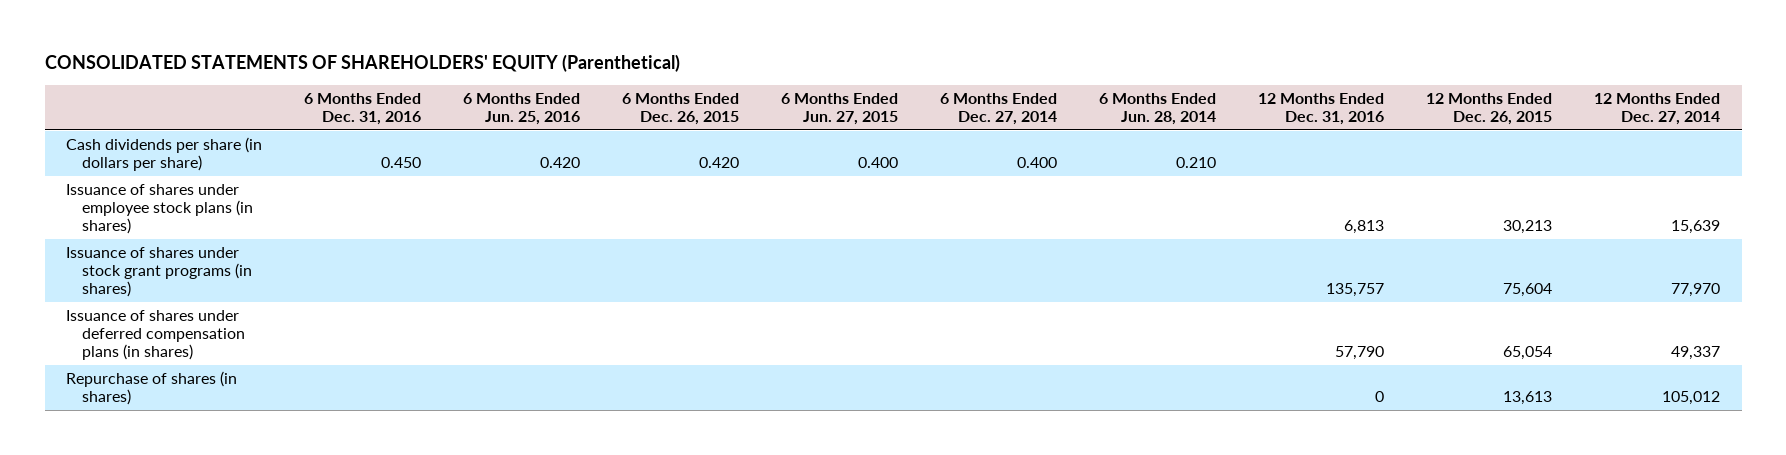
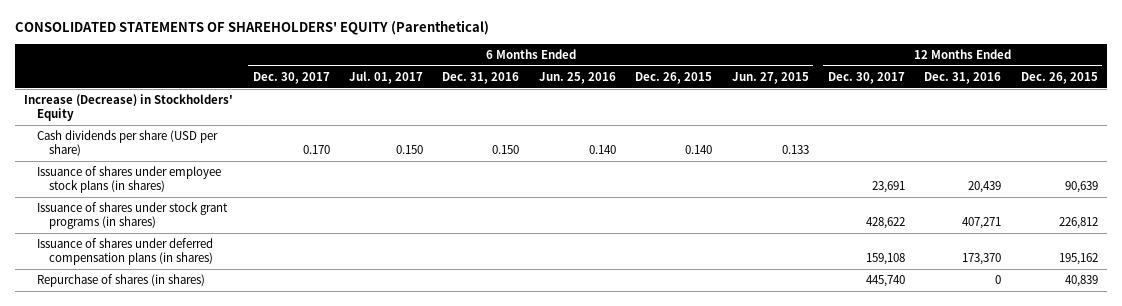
- | 6 Months Ended Dec. 31, 2016 | 6 Months Ended Jun. 25, 2016 | 6 Months Ended Dec. 26, 2015 | 6 Months Ended Jun. 27, 2015 | 6 Months Ended Dec. 27, 2014 | 6 Months Ended Jun. 28, 2014 | 12 Months Ended Dec. 31, 2016 | 12 Months Ended Dec. 26, 2015 | 12 Months Ended Dec. 27, 2014
+ | 6 Months Ended Dec. 30, 2017 | 6 Months Ended Jul. 01, 2017 | 6 Months Ended Dec. 31, 2016 | 6 Months Ended Jun. 25, 2016 | 6 Months Ended Dec. 26, 2015 | 6 Months Ended Jun. 27, 2015 | 12 Months Ended Dec. 30, 2017 | 12 Months Ended Dec. 31, 2016 | 12 Months Ended Dec. 26, 2015
- Cash dividends per share (in dollars per share) | 0.450 | 0.420 | 0.420 | 0.400 | 0.400 | 0.210 | | |
- Issuance of shares under employee stock plans (in shares) | | | | | | | 6,813 | 30,213 | 15,639
- Issuance of shares under stock grant programs (in shares) | | | | | | | 135,757 | 75,604 | 77,970
- Issuance of shares under deferred compensation plans (in shares) | | | | | | | 57,790 | 65,054 | 49,337
- Repurchase of shares (in shares) | | | | | | | 0 | 13,613 | 105,012
+ Increase (Decrease) in Stockholders' Equity
+ Cash dividends per share (USD per share) | 0.170 | 0.150 | 0.150 | 0.140 | 0.140 | 0.133 | | |
+ Issuance of shares under employee stock plans (in shares) | | | | | | | 23,691 | 20,439 | 90,639
+ Issuance of shares under stock grant programs (in shares) | | | | | | | 428,622 | 407,271 | 226,812
+ Issuance of shares under deferred compensation plans (in shares) | | | | | | | 159,108 | 173,370 | 195,162
+ Repurchase of shares (in shares) | | | | | | | 445,740 | 0 | 40,839

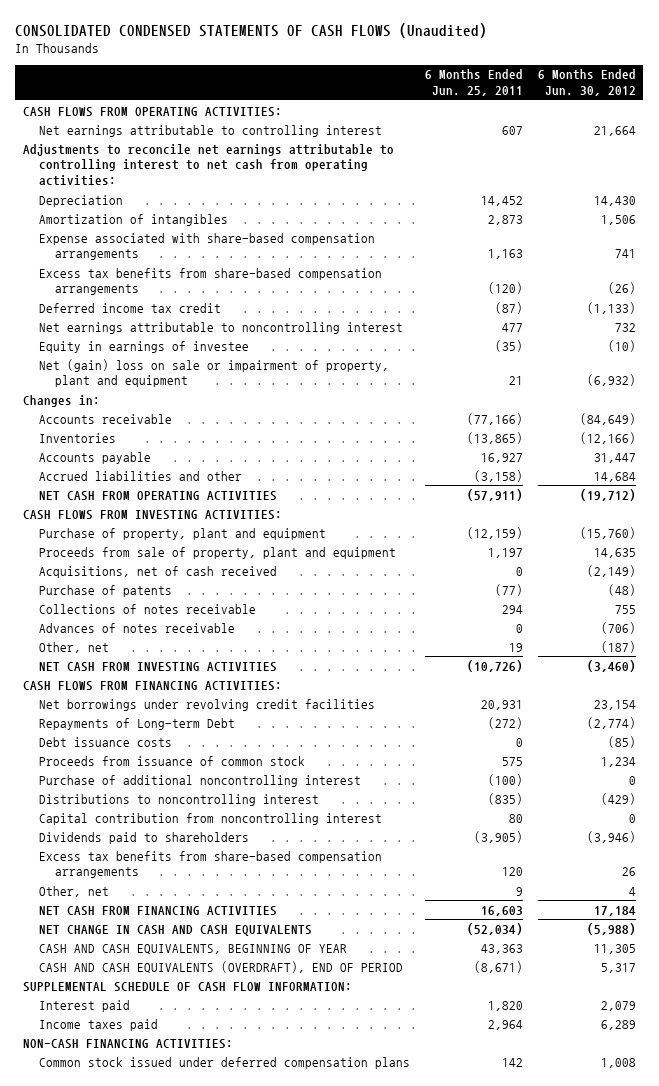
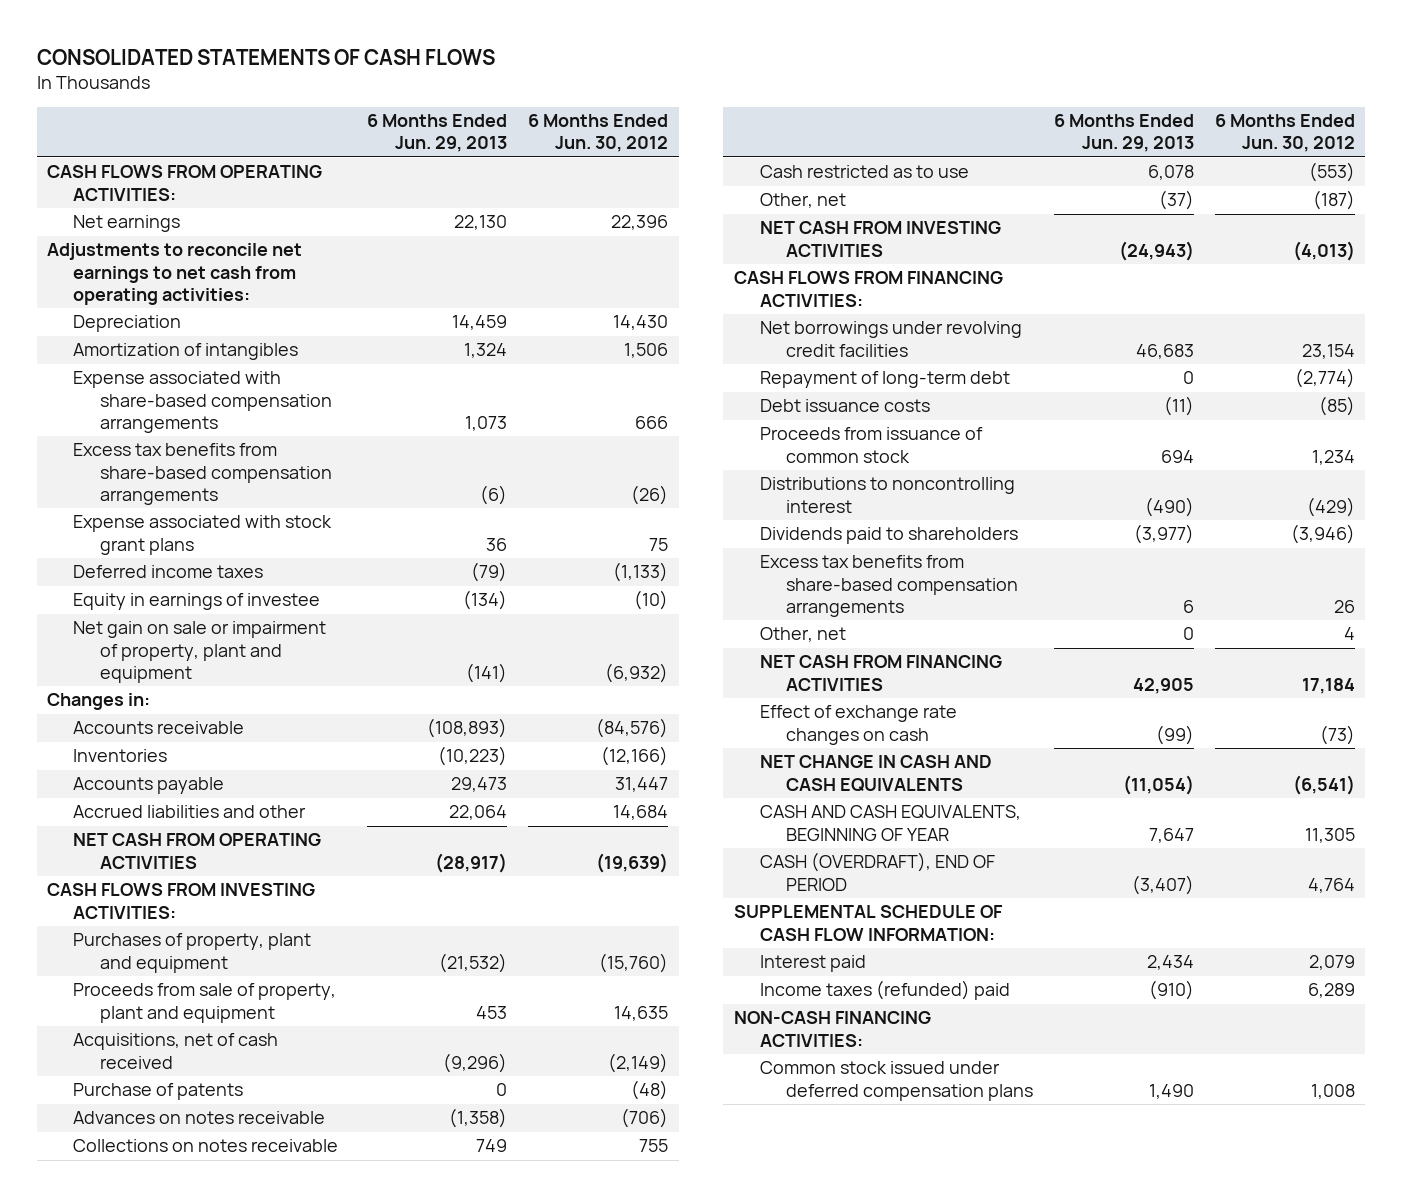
- CONSOLIDATED CONDENSED STATEMENTS OF CASH FLOWS (Unaudited)
+ CONSOLIDATED STATEMENTS OF CASH FLOWS
- | 6 Months Ended Jun. 25, 2011 | 6 Months Ended Jun. 30, 2012
+ | 6 Months Ended Jun. 29, 2013 | 6 Months Ended Jun. 30, 2012
- Net earnings attributable to controlling interest | 607 | 21,664
- Adjustments to reconcile net earnings attributable to controlling interest to net cash from operating activities:
+ Net earnings | 22,130 | 22,396
+ Adjustments to reconcile net earnings to net cash from operating activities:
- Expense associated with share-based compensation arrangements | 1,163 | 741
+ Expense associated with share-based compensation arrangements | 1,073 | 666
- Deferred income tax credit | (87) | (1,133)
- Net earnings attributable to noncontrolling interest | 477 | 732
+ Expense associated with stock grant plans | 36 | 75
+ Deferred income taxes | (79) | (1,133)
- Net (gain) loss on sale or impairment of property, plant and equipment | 21 | (6,932)
+ Net gain on sale or impairment of property, plant and equipment | (141) | (6,932)
- Accounts receivable | (77,166) | (84,649)
+ Accounts receivable | (108,893) | (84,576)
- NET CASH FROM OPERATING ACTIVITIES | (57,911) | (19,712)
+ NET CASH FROM OPERATING ACTIVITIES | (28,917) | (19,639)
- Purchase of property, plant and equipment | (12,159) | (15,760)
+ Purchases of property, plant and equipment | (21,532) | (15,760)
- Collections of notes receivable | 294 | 755
- Advances of notes receivable | 0 | (706)
+ Advances on notes receivable | (1,358) | (706)
+ Collections on notes receivable | 749 | 755
+ Cash restricted as to use | 6,078 | (553)
- NET CASH FROM INVESTING ACTIVITIES | (10,726) | (3,460)
+ NET CASH FROM INVESTING ACTIVITIES | (24,943) | (4,013)
- Repayments of Long-term Debt | (272) | (2,774)
+ Repayment of long-term debt | 0 | (2,774)
- Purchase of additional noncontrolling interest | (100) | 0
- Capital contribution from noncontrolling interest | 80 | 0
- NET CHANGE IN CASH AND CASH EQUIVALENTS | (52,034) | (5,988)
+ Effect of exchange rate changes on cash | (99) | (73)
+ NET CHANGE IN CASH AND CASH EQUIVALENTS | (11,054) | (6,541)
- CASH AND CASH EQUIVALENTS (OVERDRAFT), END OF PERIOD | (8,671) | 5,317
+ CASH (OVERDRAFT), END OF PERIOD | (3,407) | 4,764
- Income taxes paid | 2,964 | 6,289
+ Income taxes (refunded) paid | (910) | 6,289

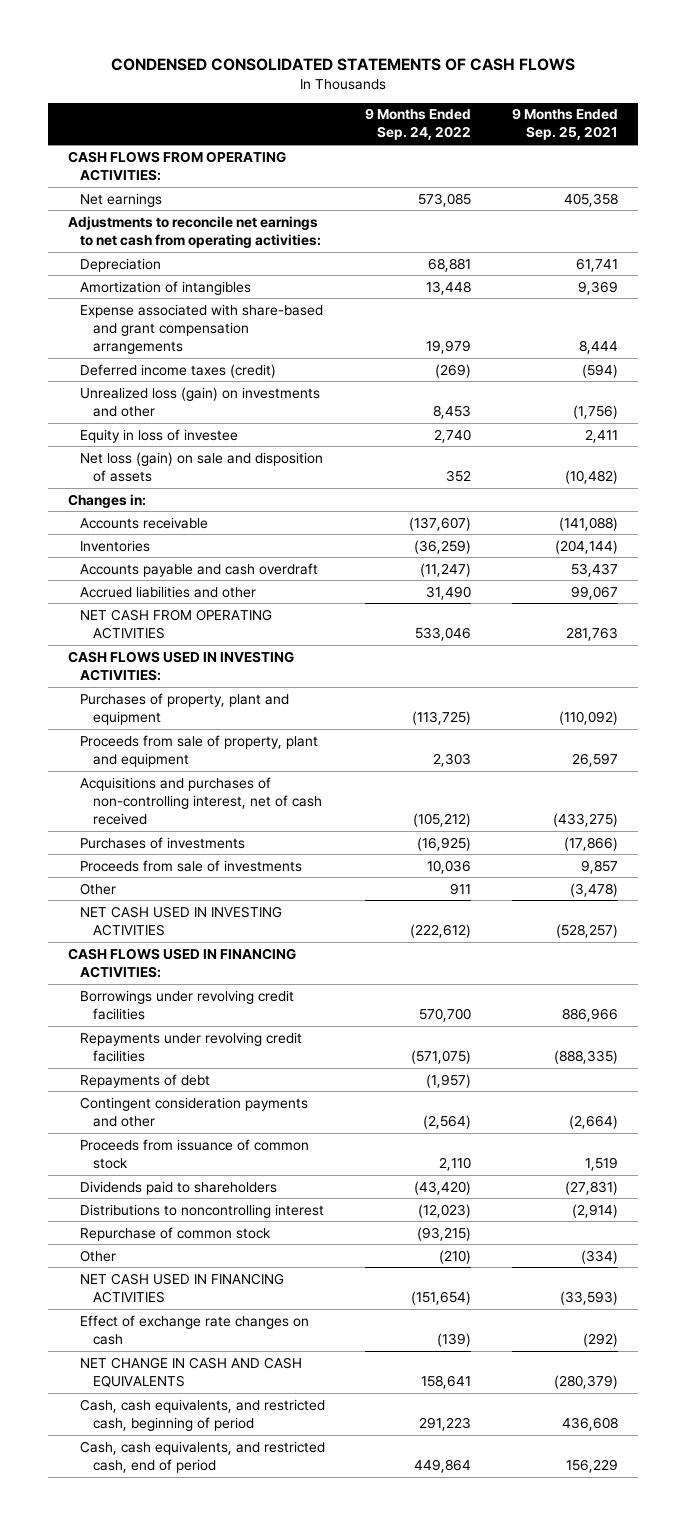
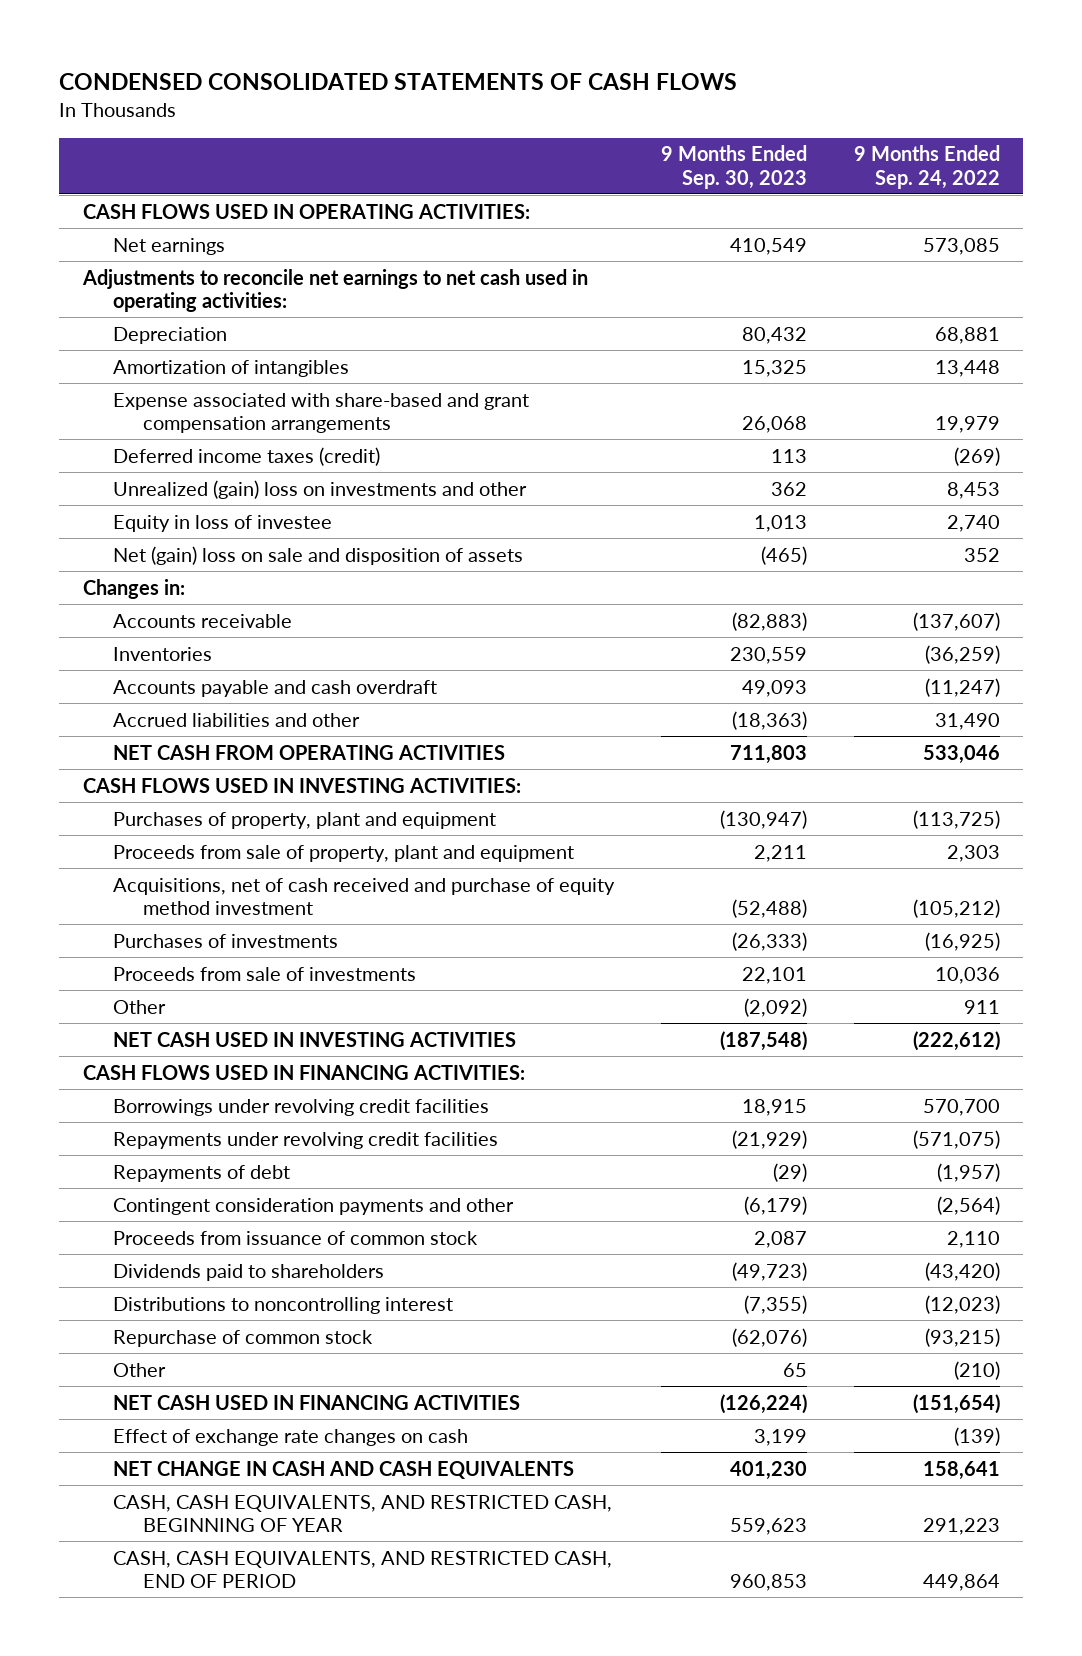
- | 9 Months Ended Sep. 24, 2022 | 9 Months Ended Sep. 25, 2021
+ | 9 Months Ended Sep. 30, 2023 | 9 Months Ended Sep. 24, 2022
- CASH FLOWS FROM OPERATING ACTIVITIES:
+ CASH FLOWS USED IN OPERATING ACTIVITIES:
- Adjustments to reconcile net earnings to net cash from operating activities:
+ Adjustments to reconcile net earnings to net cash used in operating activities:
- Unrealized loss (gain) on investments and other | 8,453 | (1,756)
+ Unrealized (gain) loss on investments and other | 362 | 8,453
- Net loss (gain) on sale and disposition of assets | 352 | (10,482)
+ Net (gain) loss on sale and disposition of assets | (465) | 352
- Acquisitions and purchases of non-controlling interest, net of cash received | (105,212) | (433,275)
+ Acquisitions, net of cash received and purchase of equity method investment | (52,488) | (105,212)
- Cash, cash equivalents, and restricted cash, beginning of period | 291,223 | 436,608
- Cash, cash equivalents, and restricted cash, end of period | 449,864 | 156,229
+ CASH, CASH EQUIVALENTS, AND RESTRICTED CASH, BEGINNING OF YEAR | 559,623 | 291,223
+ CASH, CASH EQUIVALENTS, AND RESTRICTED CASH, END OF PERIOD | 960,853 | 449,864

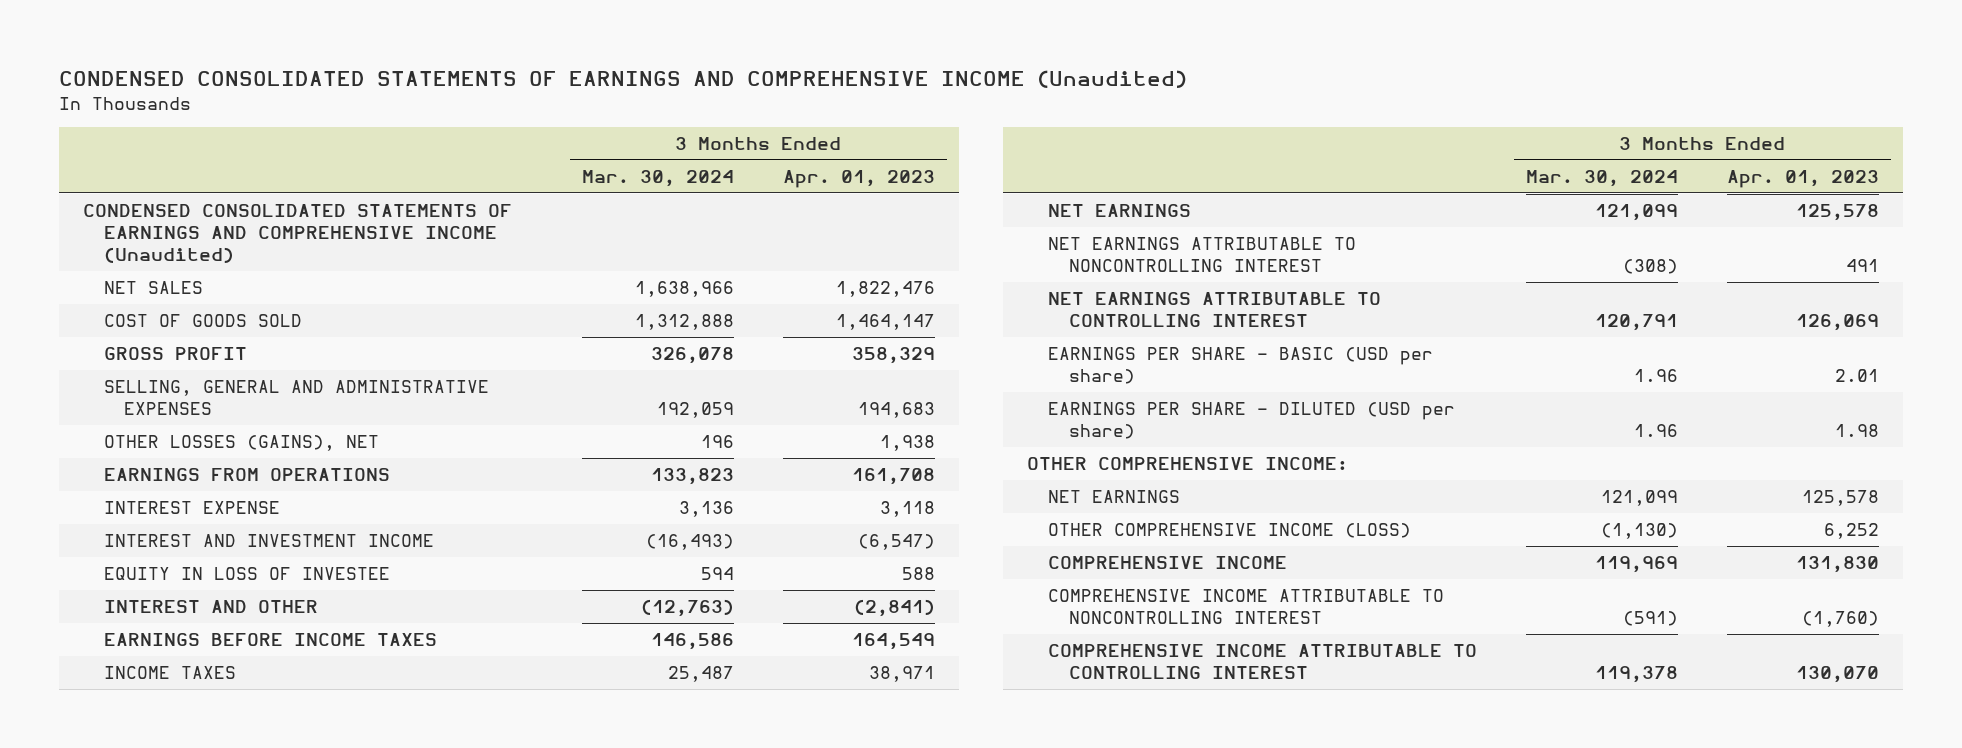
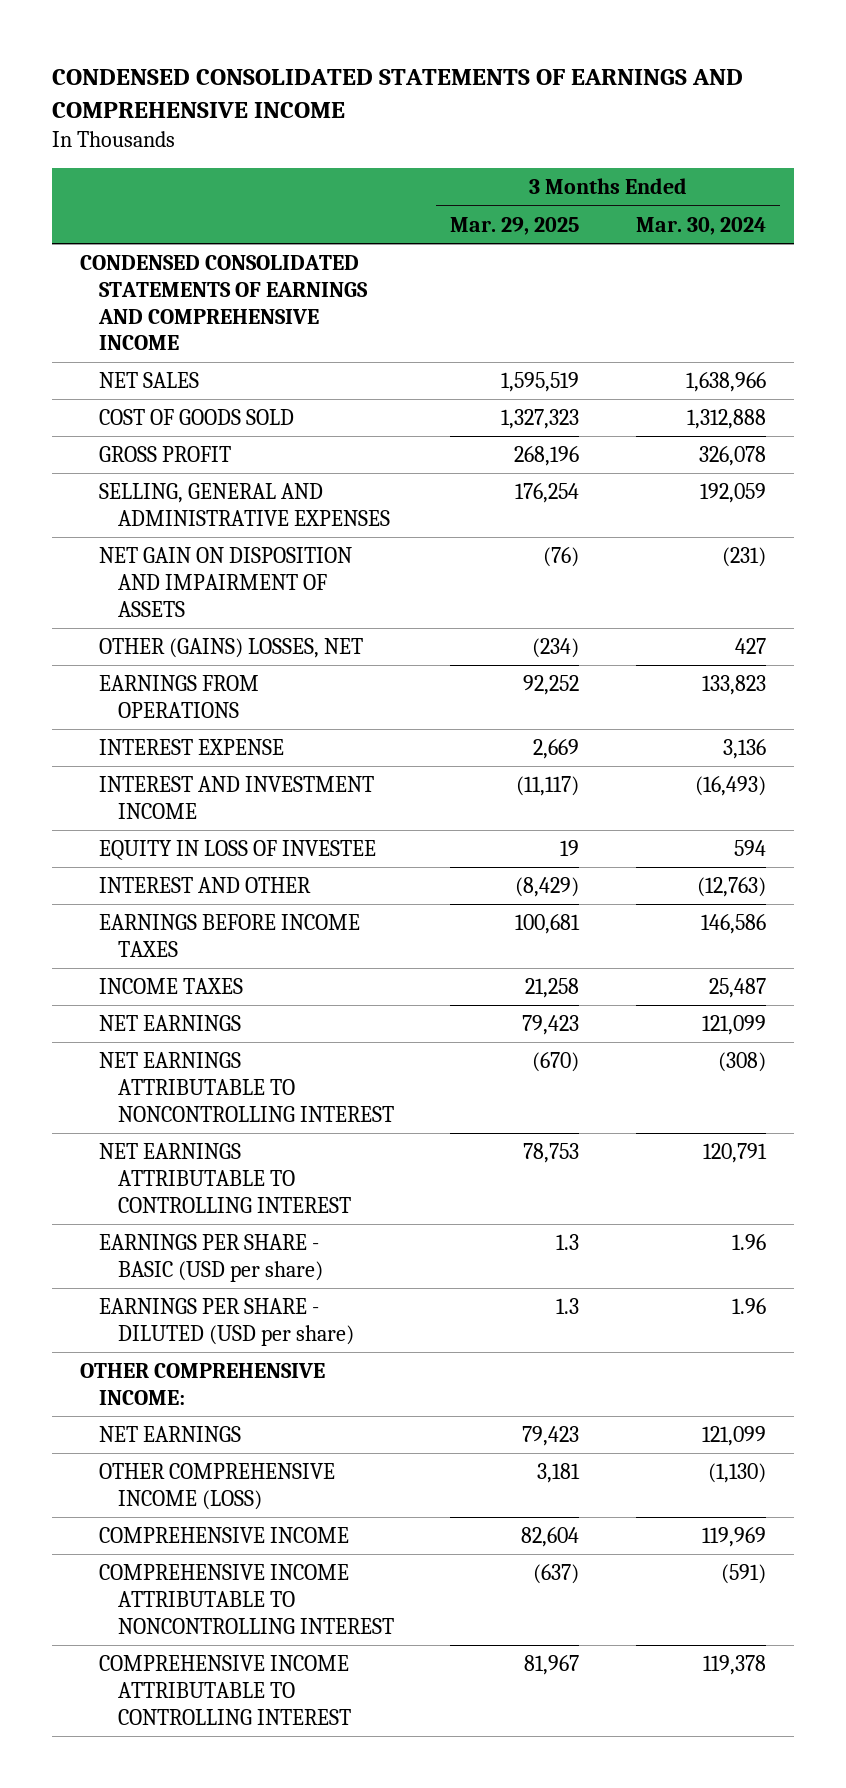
- CONDENSED CONSOLIDATED STATEMENTS OF EARNINGS AND COMPREHENSIVE INCOME (Unaudited)
+ CONDENSED CONSOLIDATED STATEMENTS OF EARNINGS AND COMPREHENSIVE INCOME
- | 3 Months Ended Mar. 30, 2024 | 3 Months Ended Apr. 01, 2023
+ | 3 Months Ended Mar. 29, 2025 | 3 Months Ended Mar. 30, 2024
- CONDENSED CONSOLIDATED STATEMENTS OF EARNINGS AND COMPREHENSIVE INCOME (Unaudited)
+ CONDENSED CONSOLIDATED STATEMENTS OF EARNINGS AND COMPREHENSIVE INCOME
- OTHER LOSSES (GAINS), NET | 196 | 1,938
+ NET GAIN ON DISPOSITION AND IMPAIRMENT OF ASSETS | (76) | (231)
+ OTHER (GAINS) LOSSES, NET | (234) | 427

